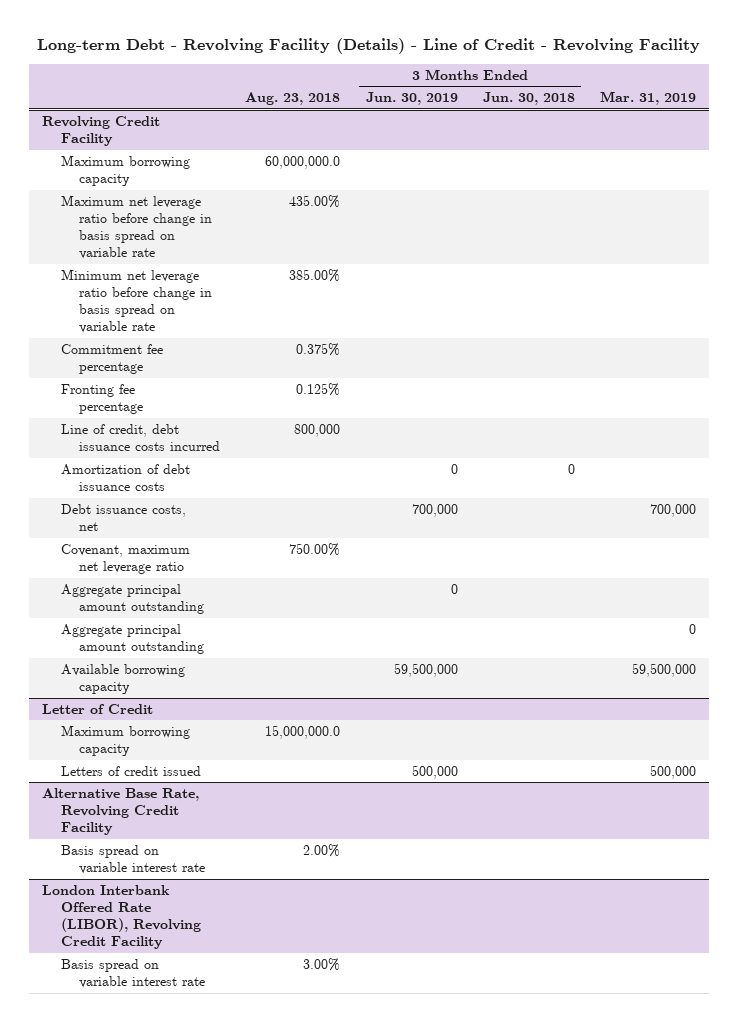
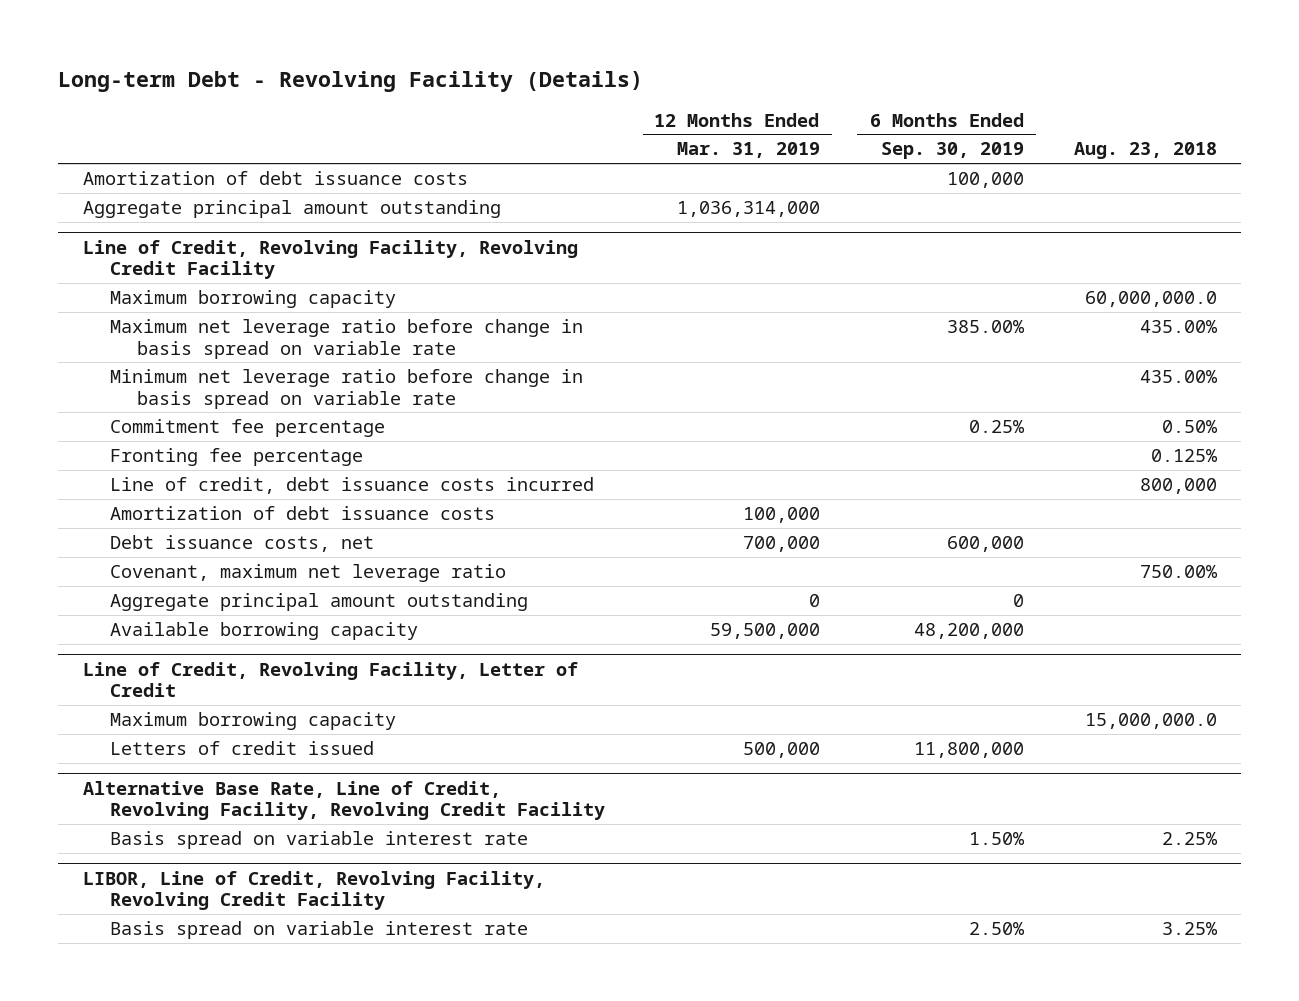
- Long-term Debt - Revolving Facility (Details) - Line of Credit - Revolving Facility
+ Long-term Debt - Revolving Facility (Details)
- | Aug. 23, 2018 | 3 Months Ended Jun. 30, 2019 | 3 Months Ended Jun. 30, 2018 | Mar. 31, 2019
+ | 12 Months Ended Mar. 31, 2019 | 6 Months Ended Sep. 30, 2019 | Aug. 23, 2018
- Revolving Credit Facility
+ Amortization of debt issuance costs | | 100,000 |
+ Aggregate principal amount outstanding | 1,036,314,000 | |
+ Line of Credit, Revolving Facility, Revolving Credit Facility
- Minimum net leverage ratio before change in basis spread on variable rate | 385.00% | | |
- Commitment fee percentage | 0.375% | | |
+ Minimum net leverage ratio before change in basis spread on variable rate | | | 435.00%
+ Commitment fee percentage | | 0.25% | 0.50%
- Aggregate principal amount outstanding | | | | 0
- Letter of Credit
+ Line of Credit, Revolving Facility, Letter of Credit
- Alternative Base Rate, Revolving Credit Facility
- Basis spread on variable interest rate | 2.00% | | |
- London Interbank Offered Rate (LIBOR), Revolving Credit Facility
- Basis spread on variable interest rate | 3.00% | | |
+ Alternative Base Rate, Line of Credit, Revolving Facility, Revolving Credit Facility
+ Basis spread on variable interest rate | | 1.50% | 2.25%
+ LIBOR, Line of Credit, Revolving Facility, Revolving Credit Facility
+ Basis spread on variable interest rate | | 2.50% | 3.25%

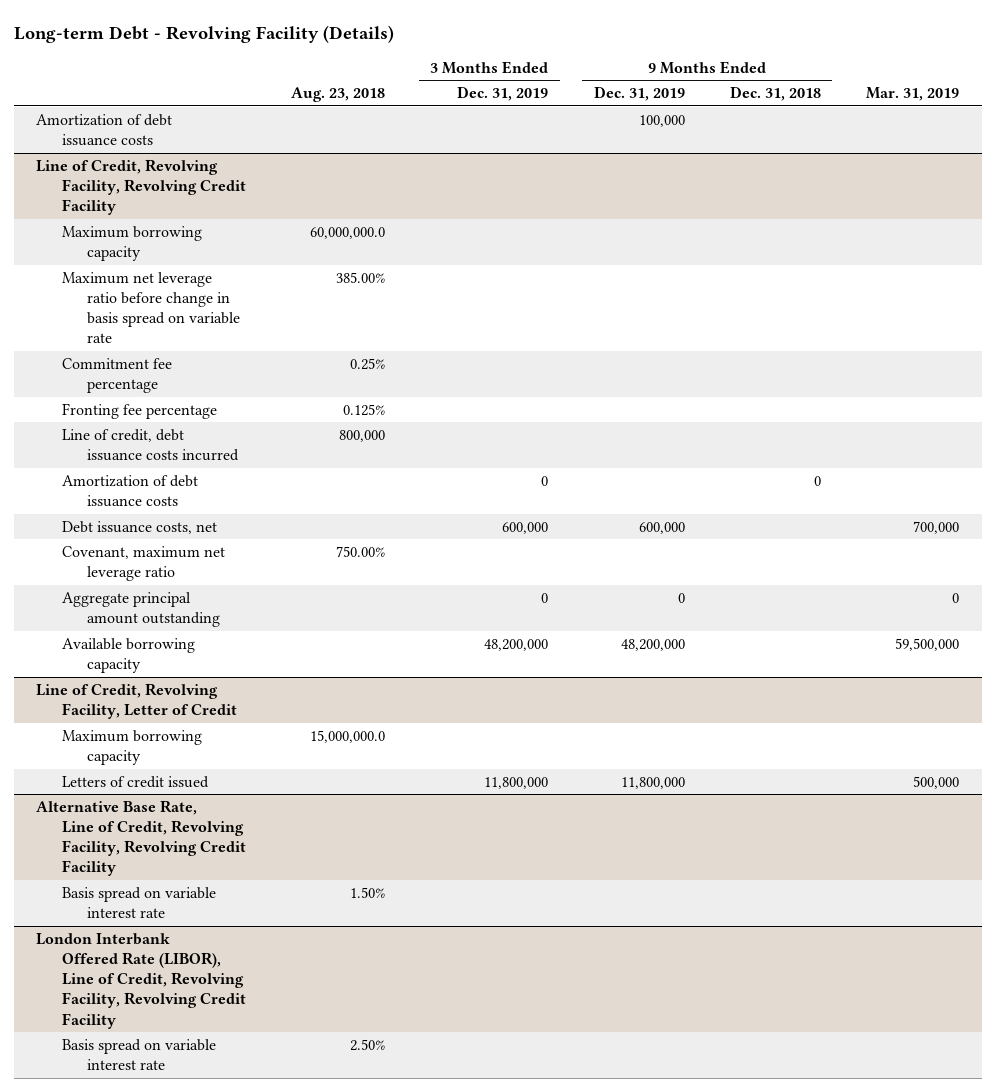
- | 12 Months Ended Mar. 31, 2019 | 6 Months Ended Sep. 30, 2019 | Aug. 23, 2018
+ | Aug. 23, 2018 | 3 Months Ended Dec. 31, 2019 | 9 Months Ended Dec. 31, 2019 | 9 Months Ended Dec. 31, 2018 | Mar. 31, 2019
- Aggregate principal amount outstanding | 1,036,314,000 | |
@ Line of Credit, Revolving Facility, Revolving Credit Facility
- Maximum net leverage ratio before change in basis spread on variable rate | | 385.00% | 435.00%
- Minimum net leverage ratio before change in basis spread on variable rate | | | 435.00%
- Commitment fee percentage | | 0.25% | 0.50%
+ Maximum net leverage ratio before change in basis spread on variable rate | 385.00% | | | |
+ Commitment fee percentage | 0.25% | | | |
@ Alternative Base Rate, Line of Credit, Revolving Facility, Revolving Credit Facility
- Basis spread on variable interest rate | | 1.50% | 2.25%
- LIBOR, Line of Credit, Revolving Facility, Revolving Credit Facility
- Basis spread on variable interest rate | | 2.50% | 3.25%
@ Alternative Base Rate, Line of Credit, Revolving Facility, Revolving Credit Facility
+ Basis spread on variable interest rate | 1.50% | | | |
+ London Interbank Offered Rate (LIBOR), Line of Credit, Revolving Facility, Revolving Credit Facility
+ Basis spread on variable interest rate | 2.50% | | | |

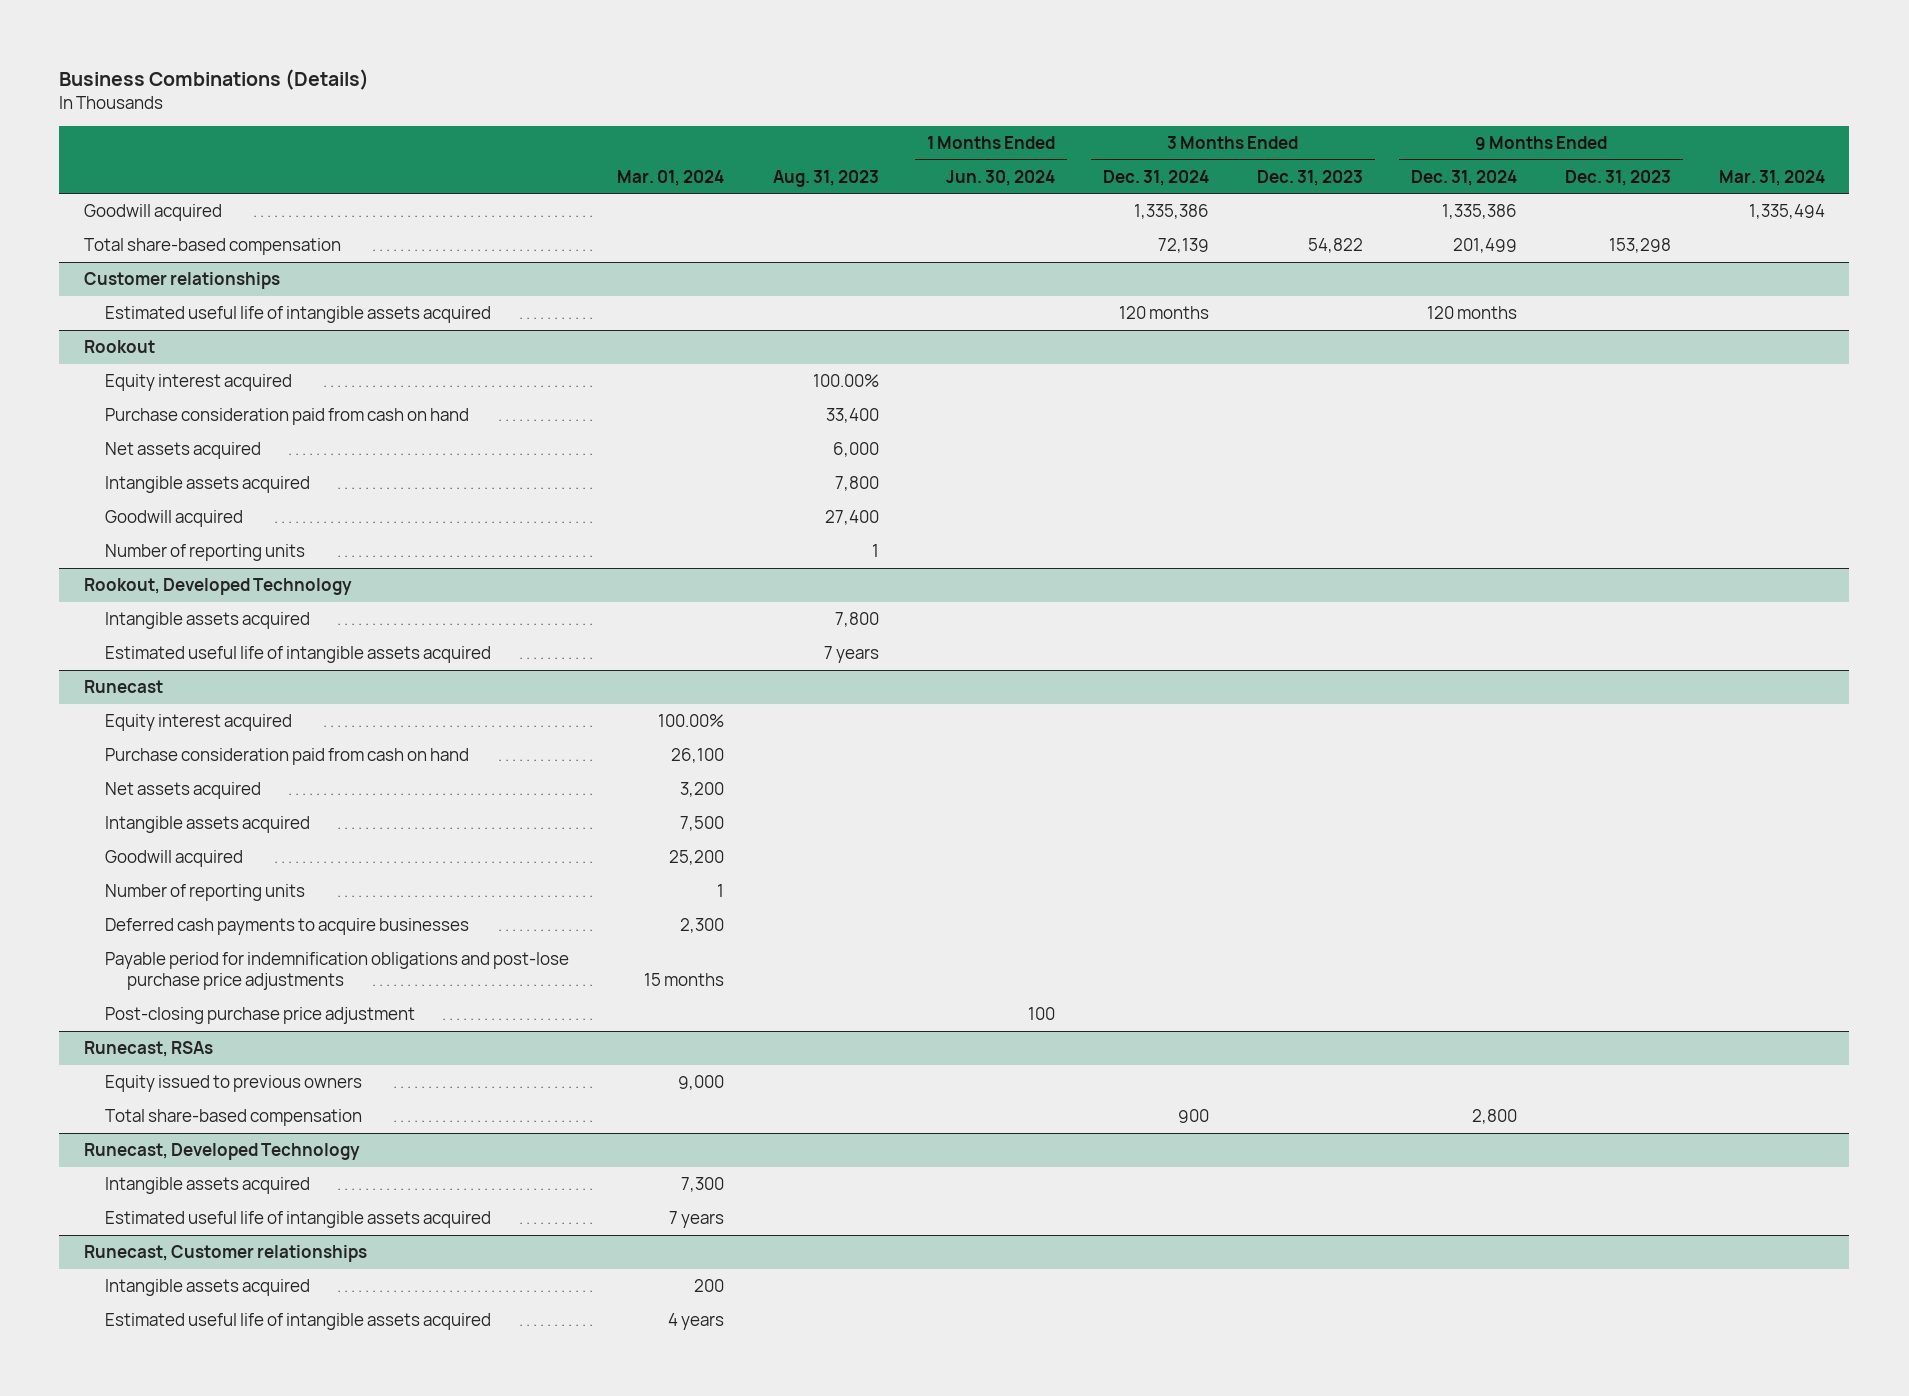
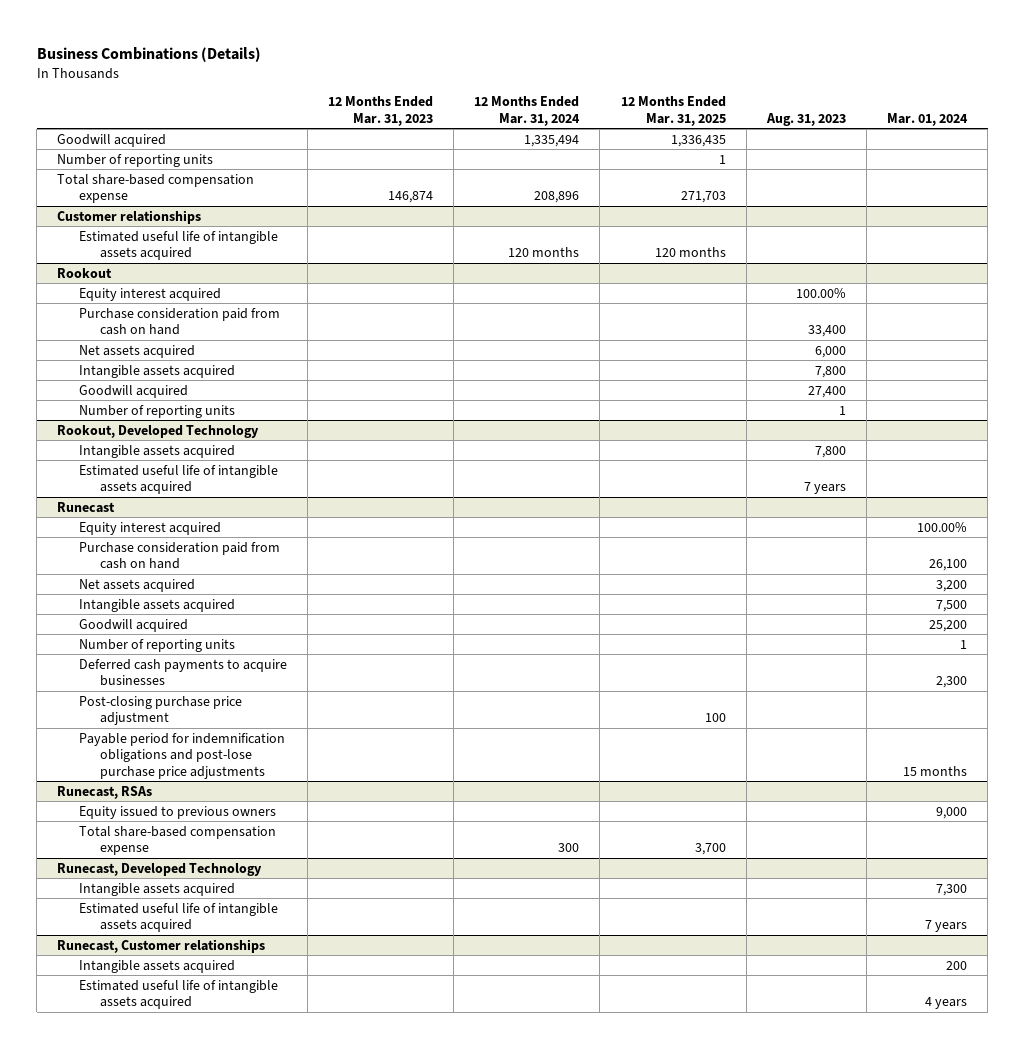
- | Mar. 01, 2024 | Aug. 31, 2023 | 1 Months Ended Jun. 30, 2024 | 3 Months Ended Dec. 31, 2024 | 3 Months Ended Dec. 31, 2023 | 9 Months Ended Dec. 31, 2024 | 9 Months Ended Dec. 31, 2023 | Mar. 31, 2024
+ | 12 Months Ended Mar. 31, 2023 | 12 Months Ended Mar. 31, 2024 | 12 Months Ended Mar. 31, 2025 | Aug. 31, 2023 | Mar. 01, 2024
- Total share-based compensation | | | | 72,139 | 54,822 | 201,499 | 153,298 |
+ Number of reporting units | | | 1 | |
+ Total share-based compensation expense | 146,874 | 208,896 | 271,703 | |
@ Runecast
moved down: Payable period for indemnification obligations and post-lose purchase price adjustments | | | | | 15 months
@ Runecast, RSAs
- Total share-based compensation | | | | 900 | | 2,800 | |
+ Total share-based compensation expense | | 300 | 3,700 | |

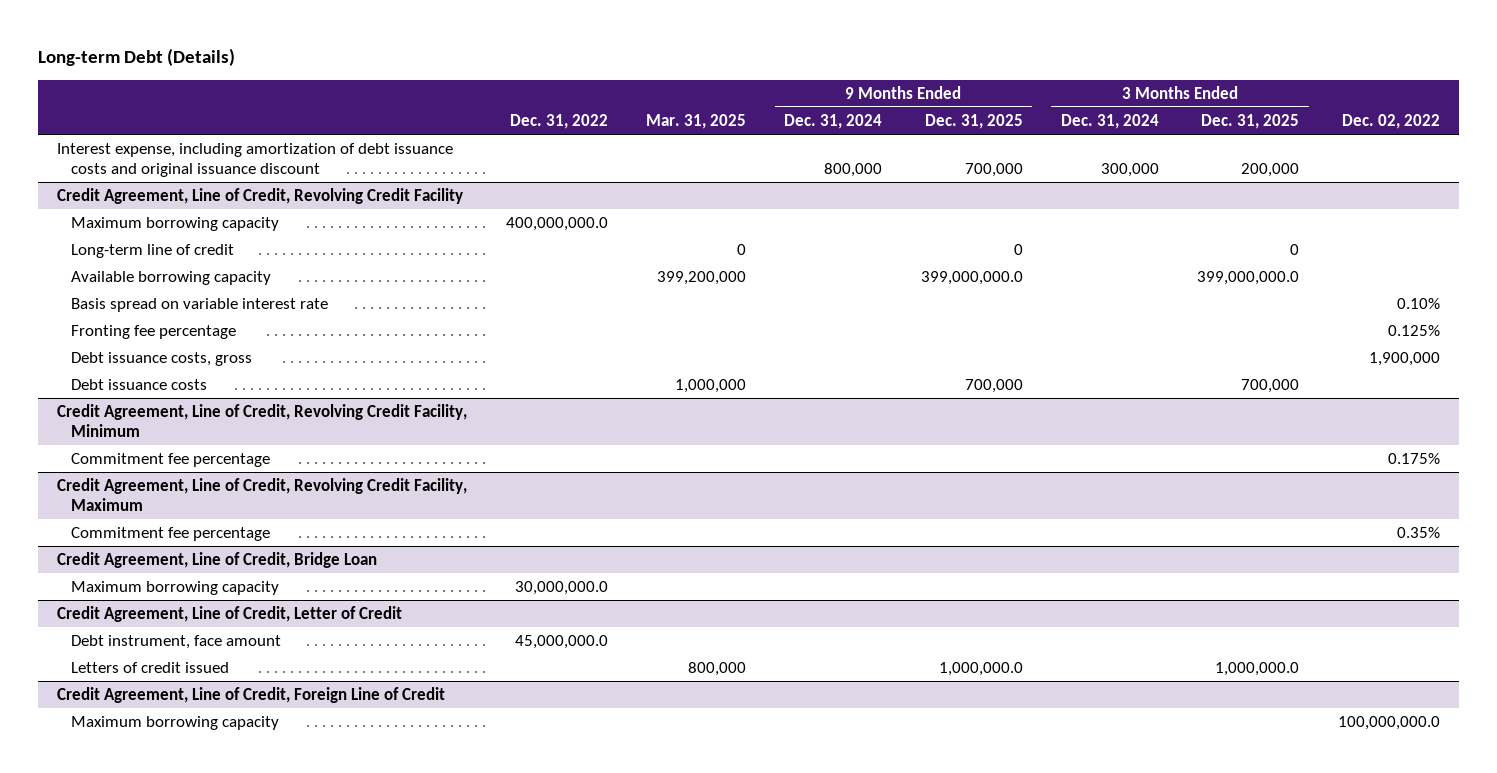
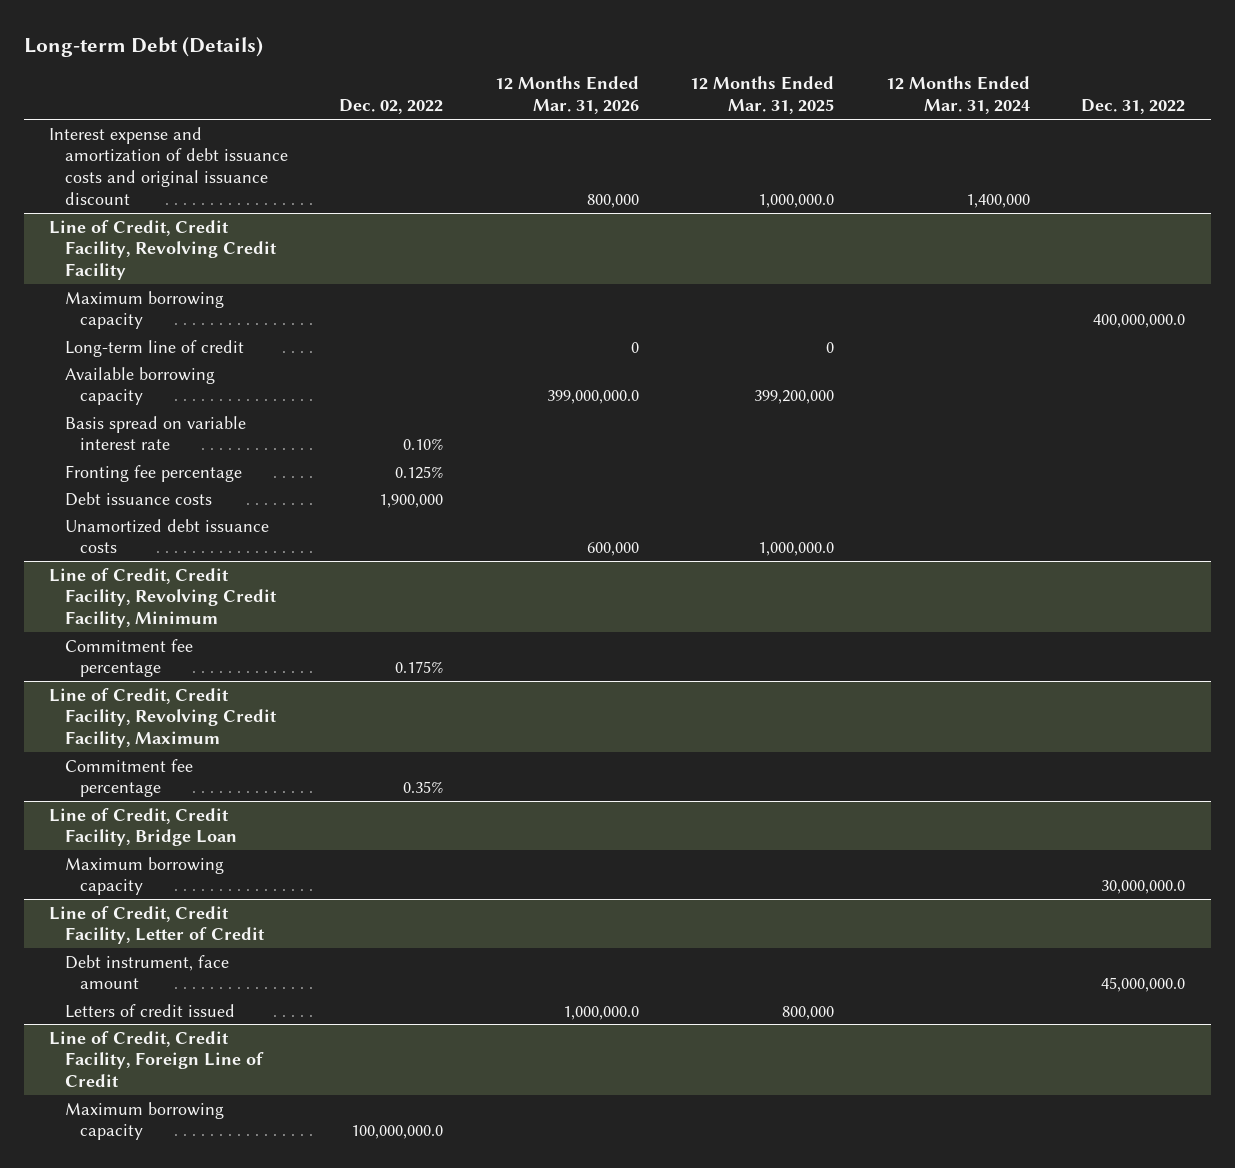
- | Dec. 31, 2022 | Mar. 31, 2025 | 9 Months Ended Dec. 31, 2024 | 9 Months Ended Dec. 31, 2025 | 3 Months Ended Dec. 31, 2024 | 3 Months Ended Dec. 31, 2025 | Dec. 02, 2022
+ | Dec. 02, 2022 | 12 Months Ended Mar. 31, 2026 | 12 Months Ended Mar. 31, 2025 | 12 Months Ended Mar. 31, 2024 | Dec. 31, 2022
- Interest expense, including amortization of debt issuance costs and original issuance discount | | | 800,000 | 700,000 | 300,000 | 200,000 |
- Credit Agreement, Line of Credit, Revolving Credit Facility
+ Interest expense and amortization of debt issuance costs and original issuance discount | | 800,000 | 1,000,000.0 | 1,400,000 |
+ Line of Credit, Credit Facility, Revolving Credit Facility
- Debt issuance costs, gross | | | | | | | 1,900,000
- Debt issuance costs | | 1,000,000 | | 700,000 | | 700,000 |
- Credit Agreement, Line of Credit, Revolving Credit Facility, Minimum
+ Debt issuance costs | 1,900,000 | | | |
+ Unamortized debt issuance costs | | 600,000 | 1,000,000.0 | |
+ Line of Credit, Credit Facility, Revolving Credit Facility, Minimum
- Credit Agreement, Line of Credit, Revolving Credit Facility, Maximum
+ Line of Credit, Credit Facility, Revolving Credit Facility, Maximum
- Credit Agreement, Line of Credit, Bridge Loan
+ Line of Credit, Credit Facility, Bridge Loan
- Credit Agreement, Line of Credit, Letter of Credit
+ Line of Credit, Credit Facility, Letter of Credit
- Credit Agreement, Line of Credit, Foreign Line of Credit
+ Line of Credit, Credit Facility, Foreign Line of Credit

